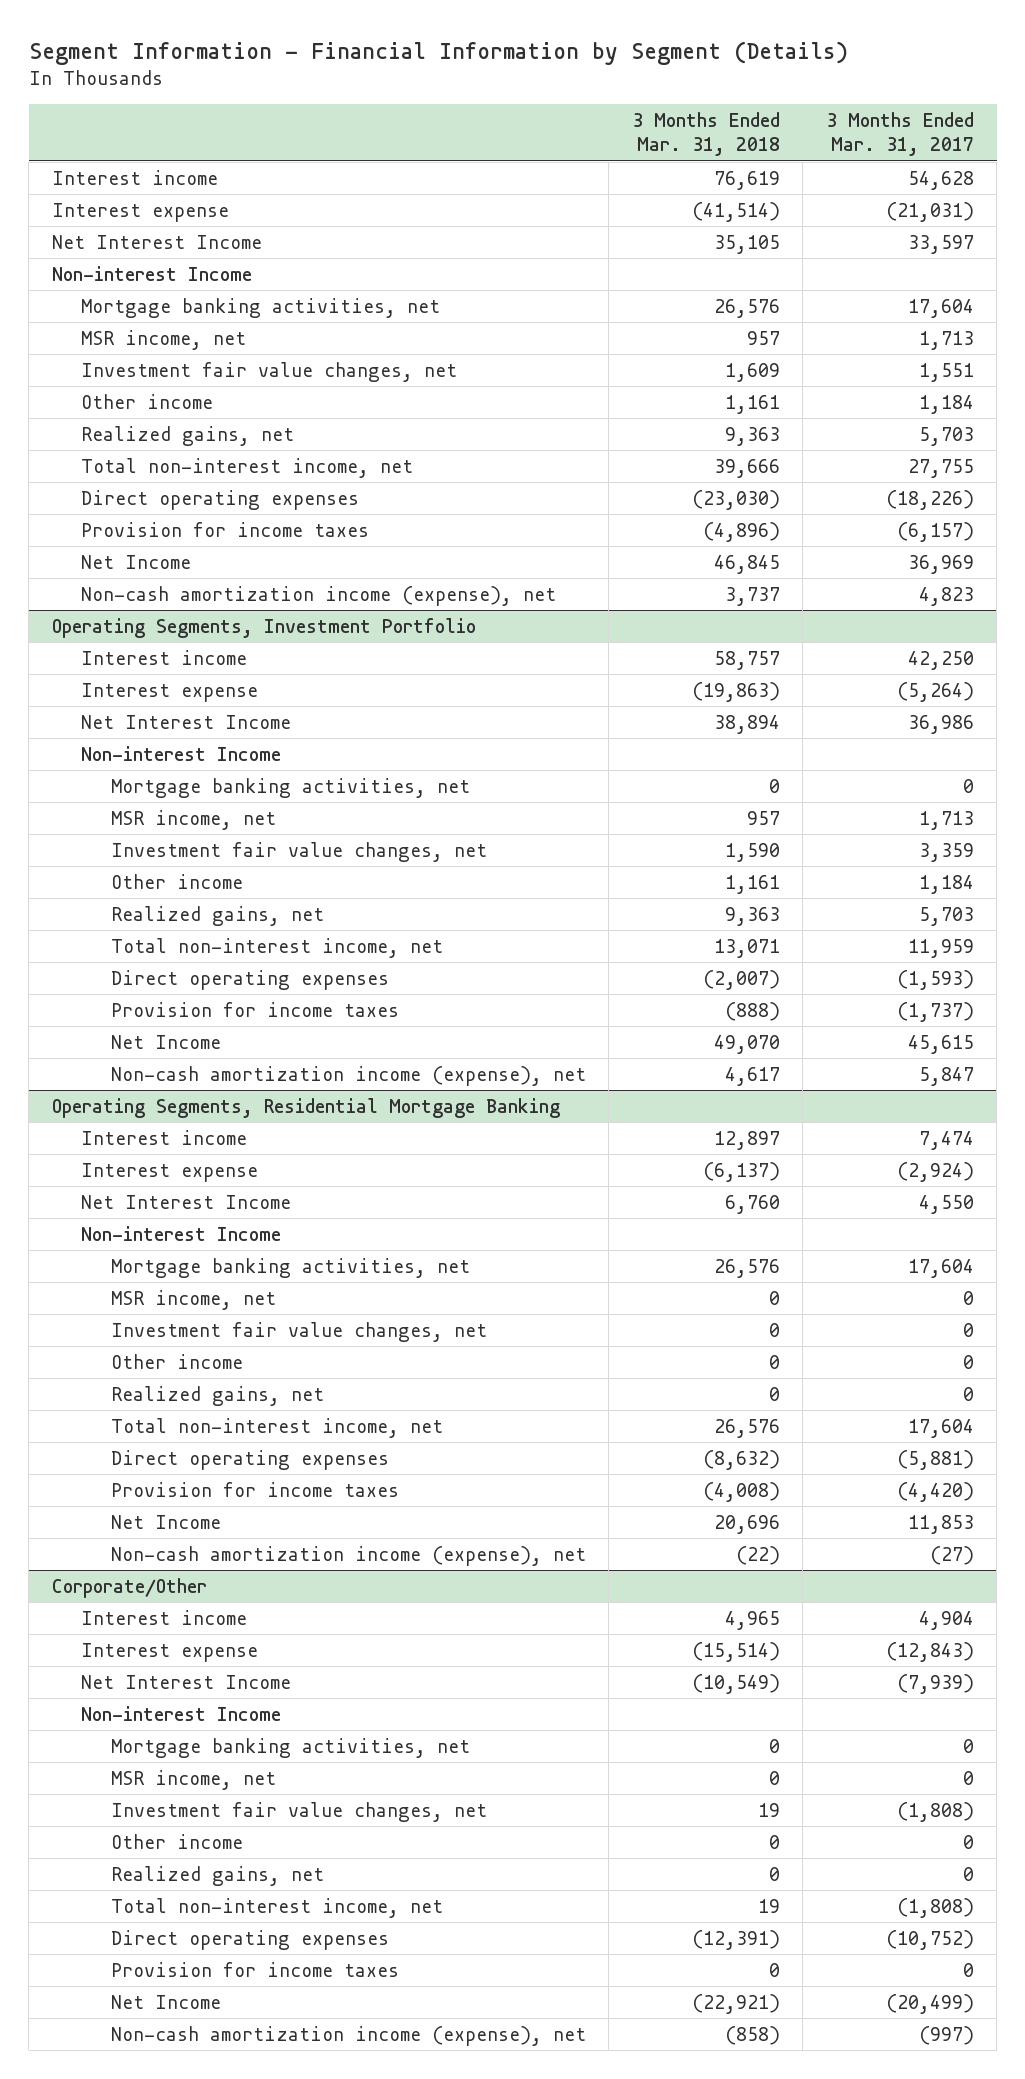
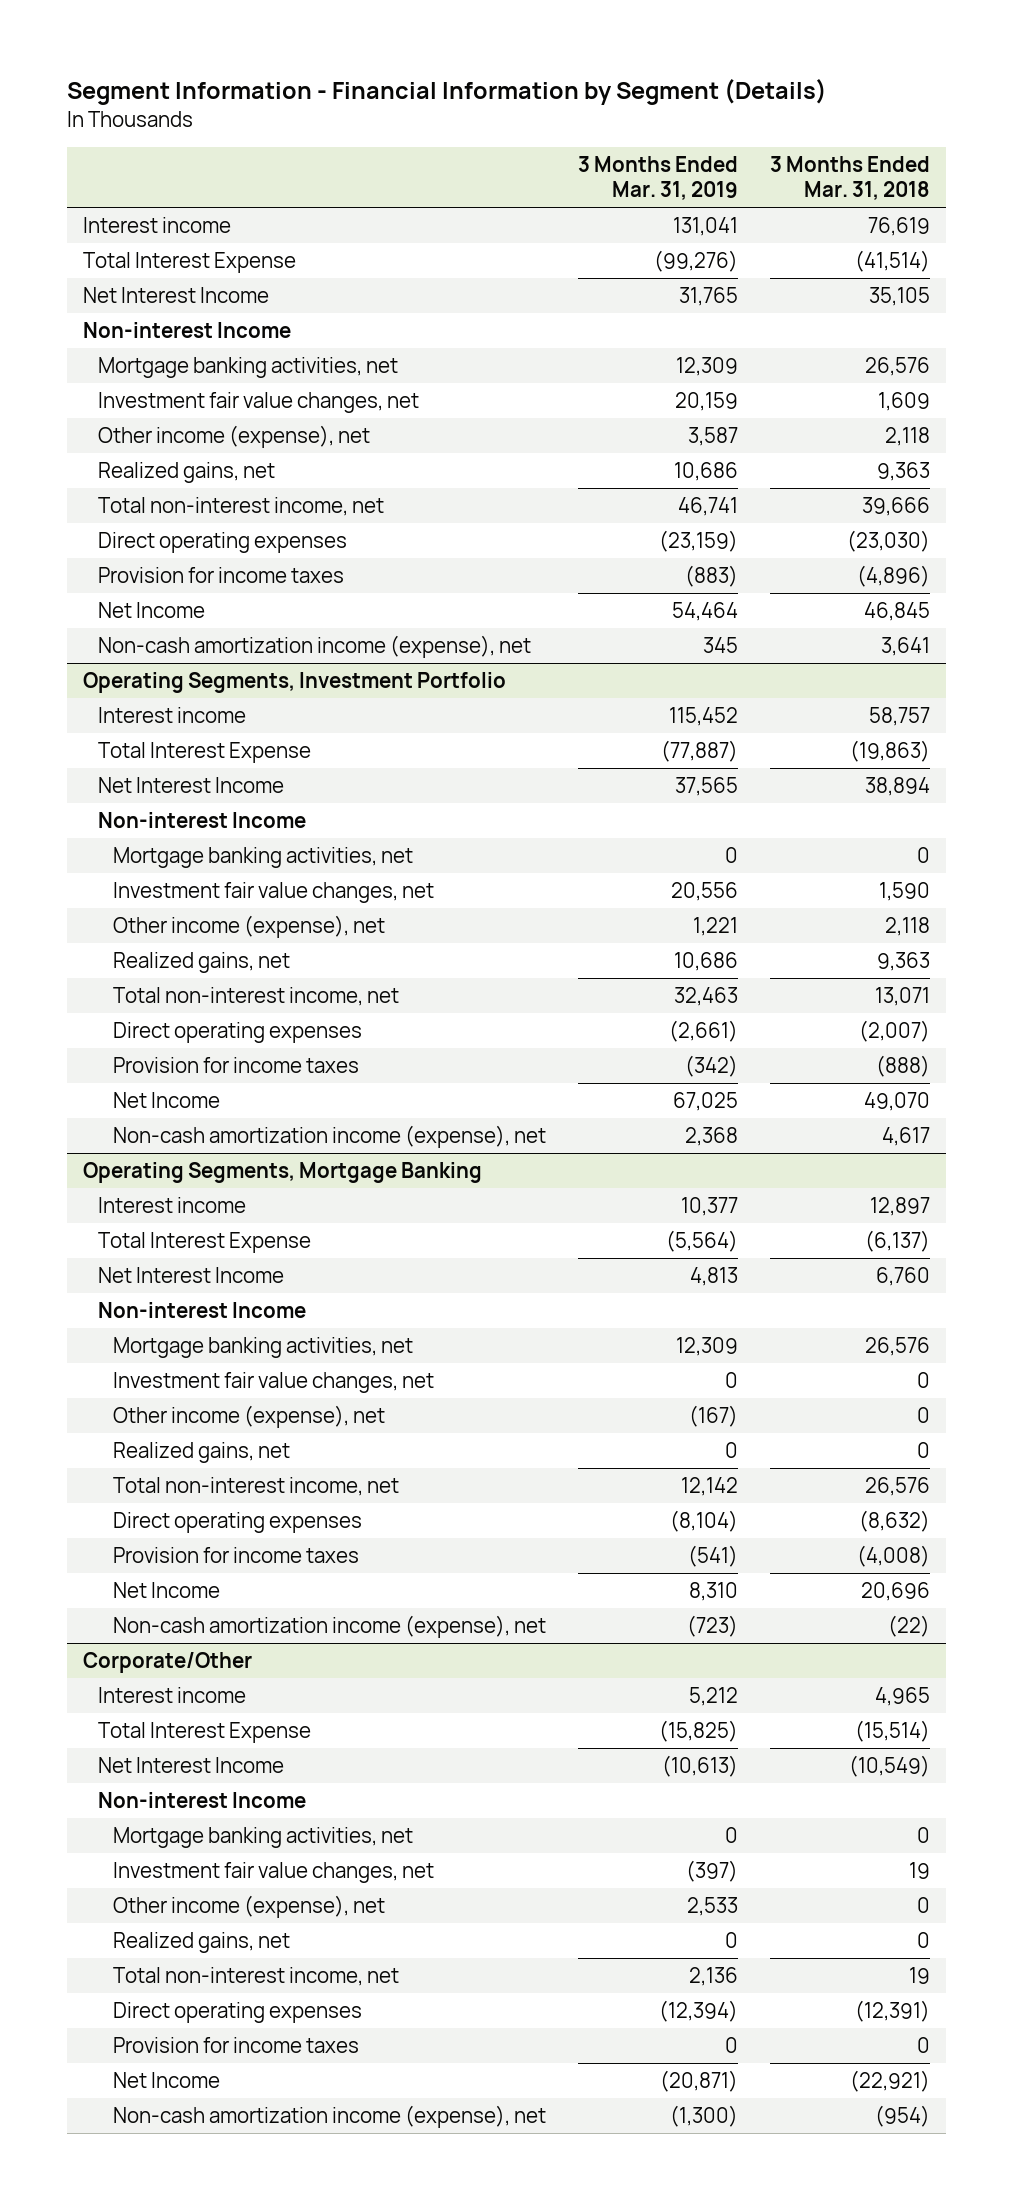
- | 3 Months Ended Mar. 31, 2018 | 3 Months Ended Mar. 31, 2017
+ | 3 Months Ended Mar. 31, 2019 | 3 Months Ended Mar. 31, 2018
- Interest expense | (41,514) | (21,031)
+ Total Interest Expense | (99,276) | (41,514)
- MSR income, net | 957 | 1,713
- Other income | 1,161 | 1,184
+ Other income (expense), net | 3,587 | 2,118
- Non-cash amortization income (expense), net | 3,737 | 4,823
+ Non-cash amortization income (expense), net | 345 | 3,641
@ Operating Segments, Investment Portfolio
- Interest expense | (19,863) | (5,264)
+ Total Interest Expense | (77,887) | (19,863)
- MSR income, net | 957 | 1,713
- Other income | 1,161 | 1,184
+ Other income (expense), net | 1,221 | 2,118
- Operating Segments, Residential Mortgage Banking
+ Operating Segments, Mortgage Banking
- Interest expense | (6,137) | (2,924)
+ Total Interest Expense | (5,564) | (6,137)
- MSR income, net | 0 | 0
- Other income | 0 | 0
+ Other income (expense), net | (167) | 0
@ Corporate/Other
- Interest expense | (15,514) | (12,843)
+ Total Interest Expense | (15,825) | (15,514)
- MSR income, net | 0 | 0
- Other income | 0 | 0
+ Other income (expense), net | 2,533 | 0
- Non-cash amortization income (expense), net | (858) | (997)
+ Non-cash amortization income (expense), net | (1,300) | (954)

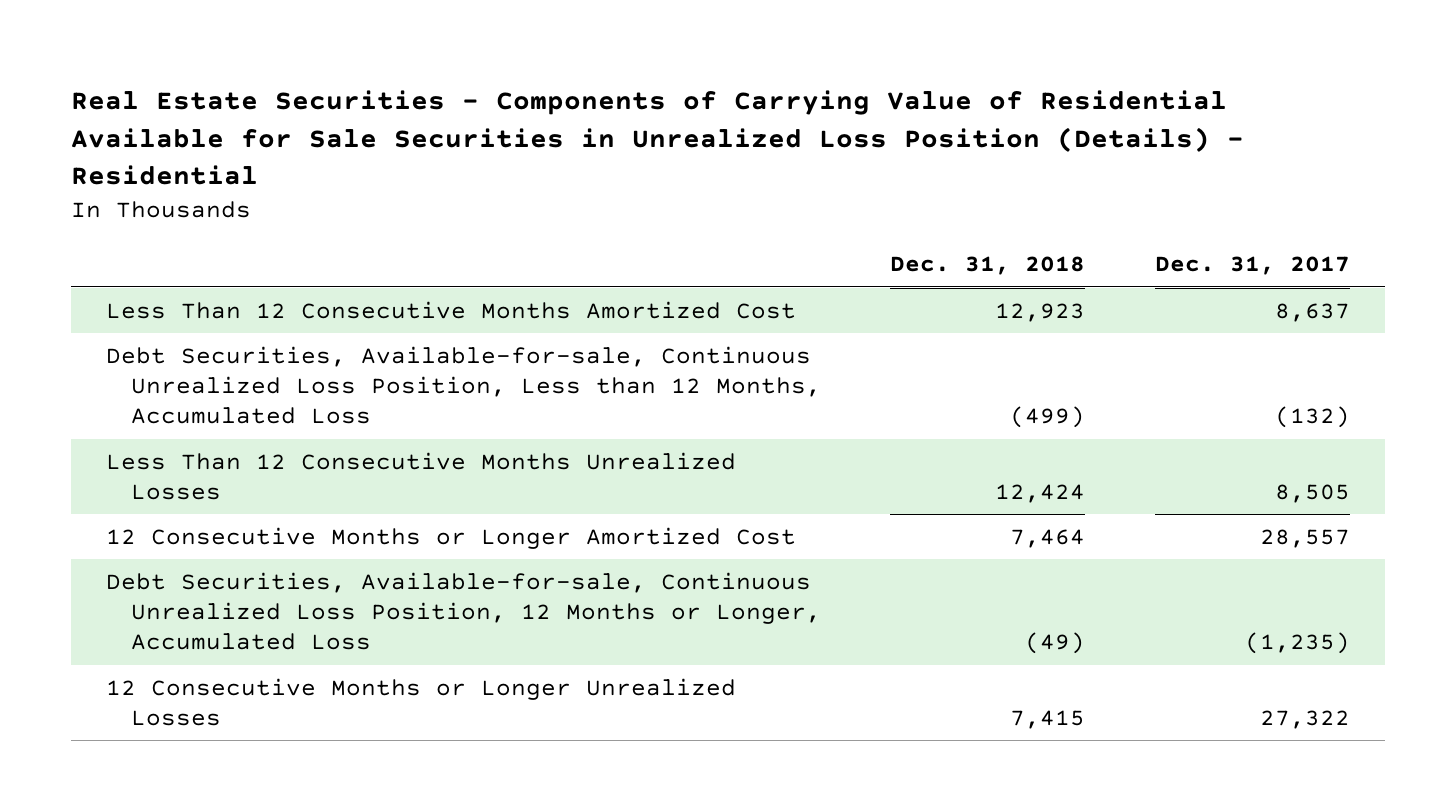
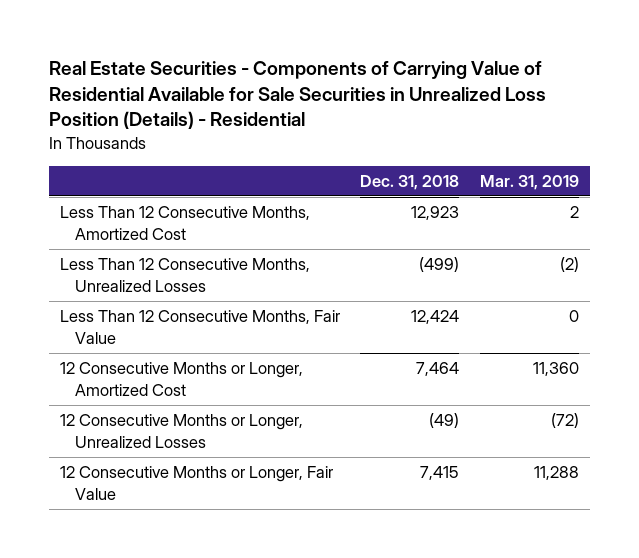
- | Dec. 31, 2018 | Dec. 31, 2017
+ | Dec. 31, 2018 | Mar. 31, 2019
- Less Than 12 Consecutive Months Amortized Cost | 12,923 | 8,637
- Debt Securities, Available-for-sale, Continuous Unrealized Loss Position, Less than 12 Months, Accumulated Loss | (499) | (132)
- Less Than 12 Consecutive Months Unrealized Losses | 12,424 | 8,505
- 12 Consecutive Months or Longer Amortized Cost | 7,464 | 28,557
- Debt Securities, Available-for-sale, Continuous Unrealized Loss Position, 12 Months or Longer, Accumulated Loss | (49) | (1,235)
- 12 Consecutive Months or Longer Unrealized Losses | 7,415 | 27,322
+ Less Than 12 Consecutive Months, Amortized Cost | 12,923 | 2
+ Less Than 12 Consecutive Months, Unrealized Losses | (499) | (2)
+ Less Than 12 Consecutive Months, Fair Value | 12,424 | 0
+ 12 Consecutive Months or Longer, Amortized Cost | 7,464 | 11,360
+ 12 Consecutive Months or Longer, Unrealized Losses | (49) | (72)
+ 12 Consecutive Months or Longer, Fair Value | 7,415 | 11,288

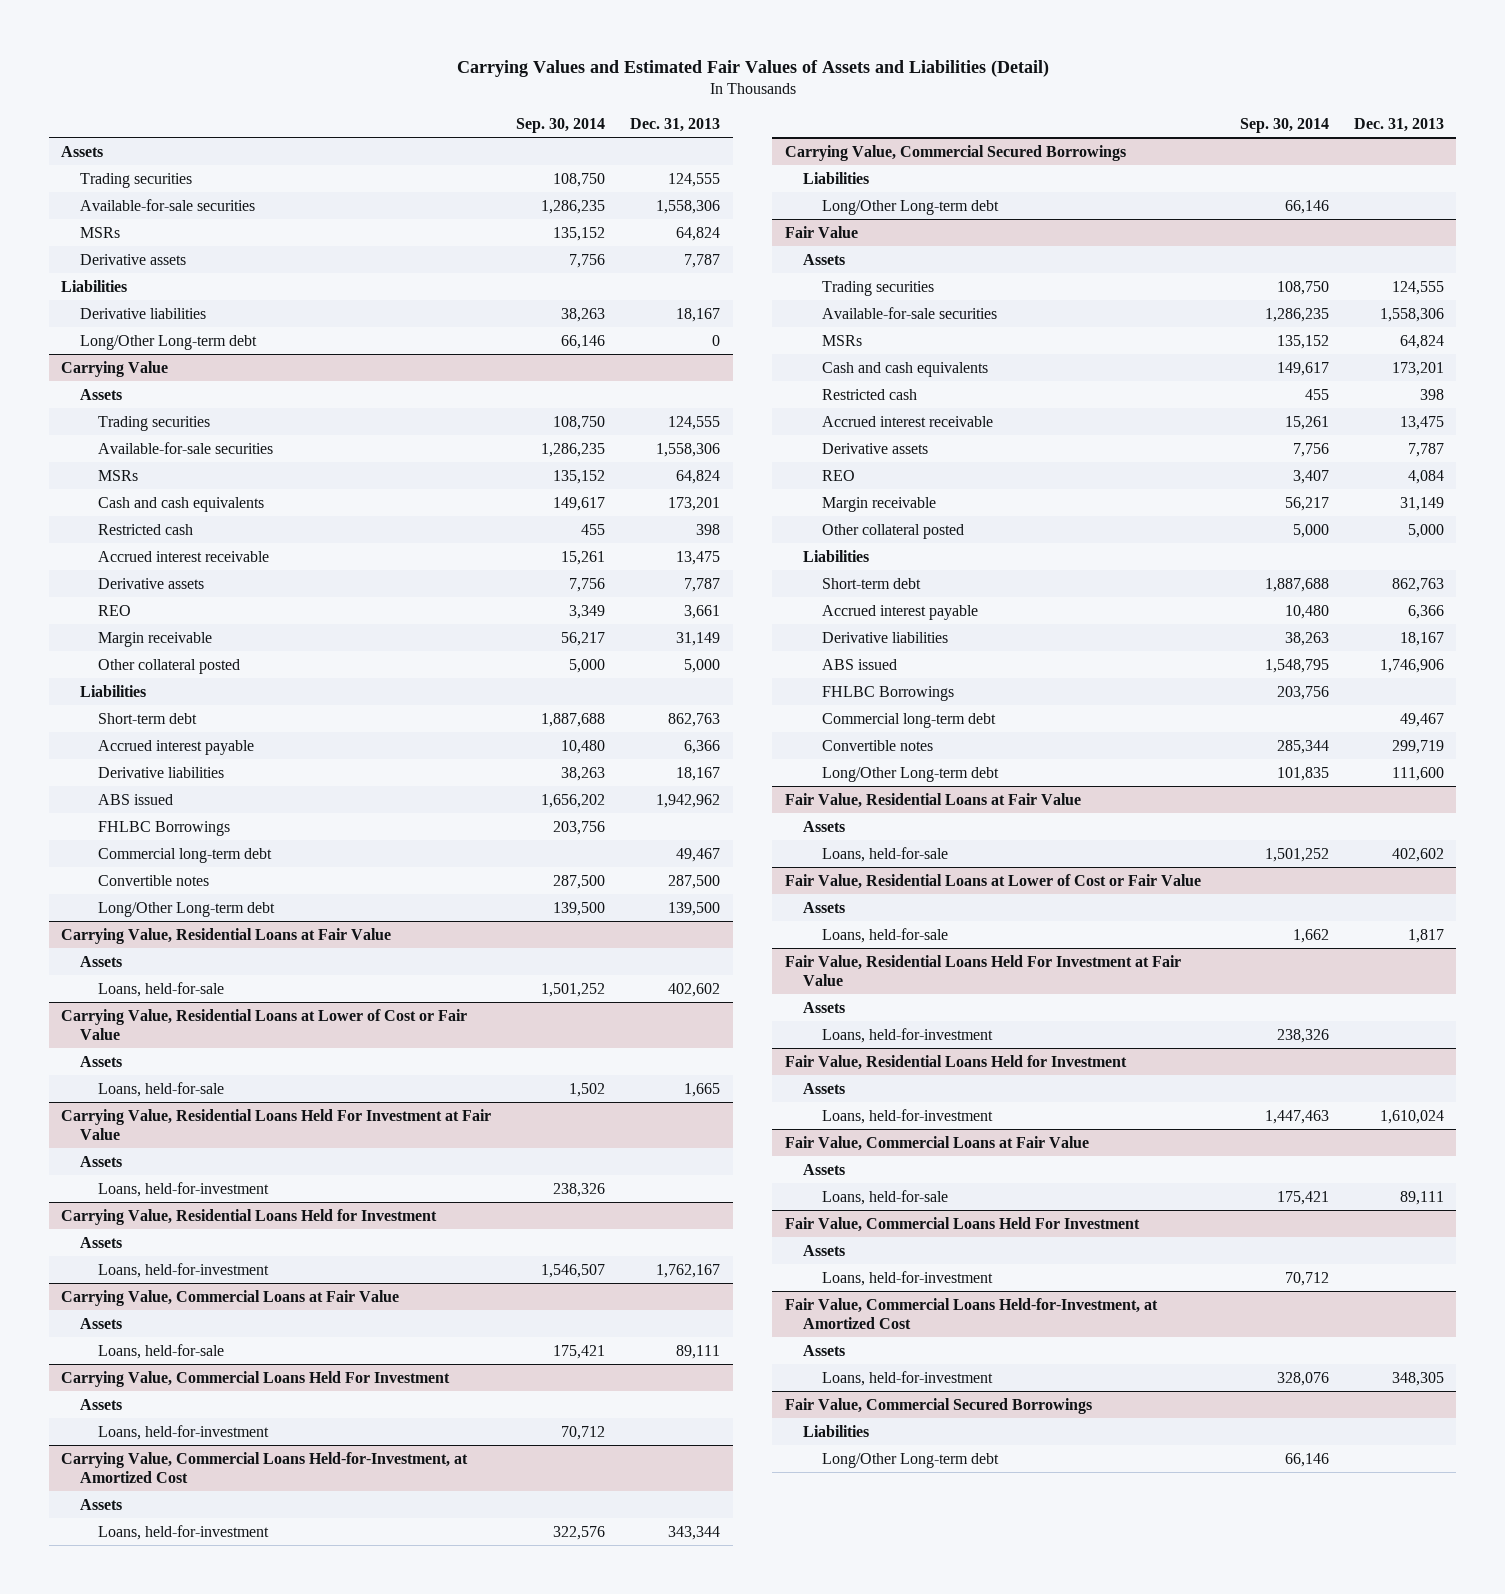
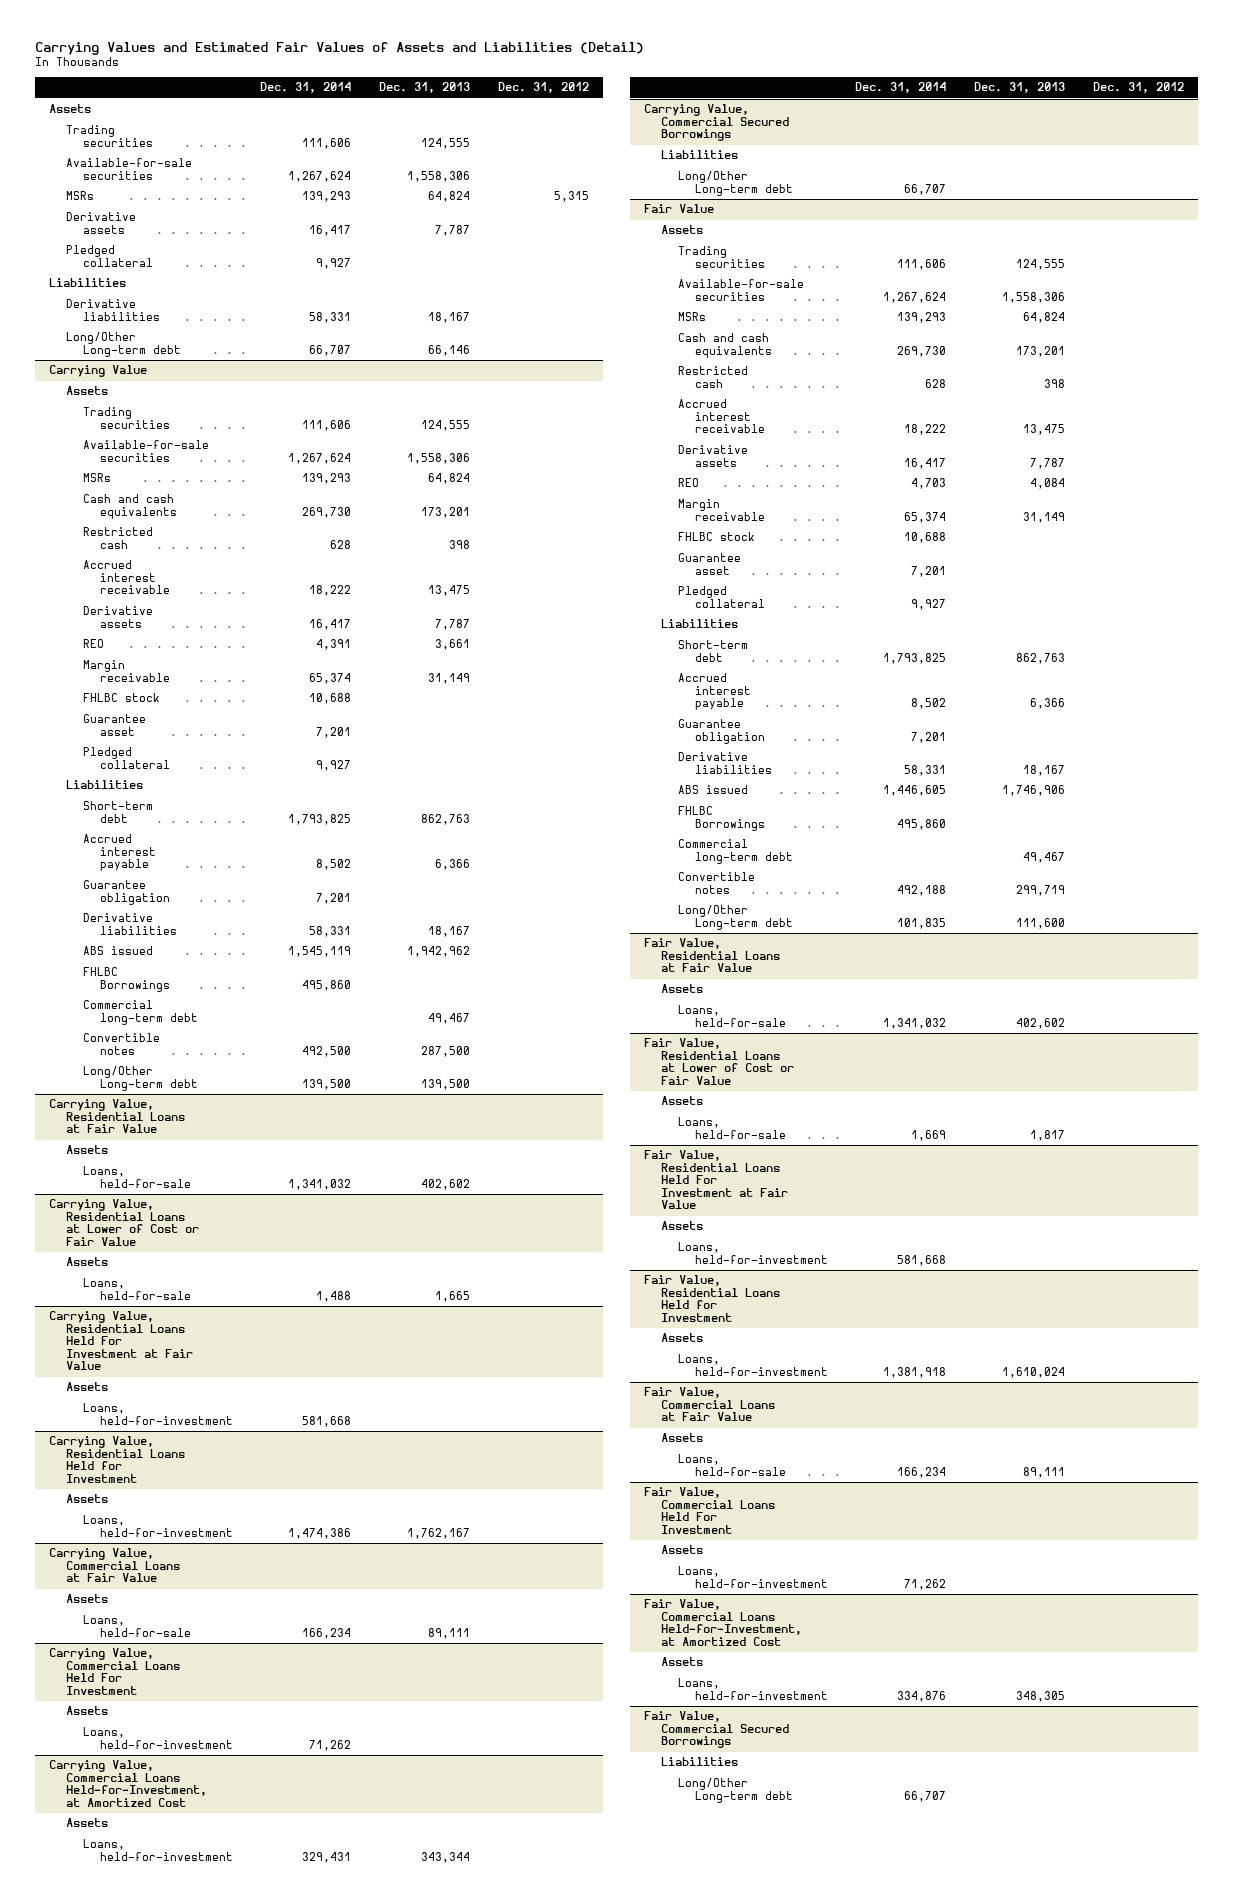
- | Sep. 30, 2014 | Dec. 31, 2013
+ | Dec. 31, 2014 | Dec. 31, 2013 | Dec. 31, 2012
+ Pledged collateral | 9,927 | |
- Long/Other Long-term debt | 66,146 | 0
+ Long/Other Long-term debt | 66,707 | 66,146 |
@ Carrying Value
- Other collateral posted | 5,000 | 5,000
+ FHLBC stock | 10,688 | |
+ Guarantee asset | 7,201 | |
+ Pledged collateral | 9,927 | |
+ Guarantee obligation | 7,201 | |
@ Fair Value
- Other collateral posted | 5,000 | 5,000
+ FHLBC stock | 10,688 | |
+ Guarantee asset | 7,201 | |
+ Pledged collateral | 9,927 | |
+ Guarantee obligation | 7,201 | |

